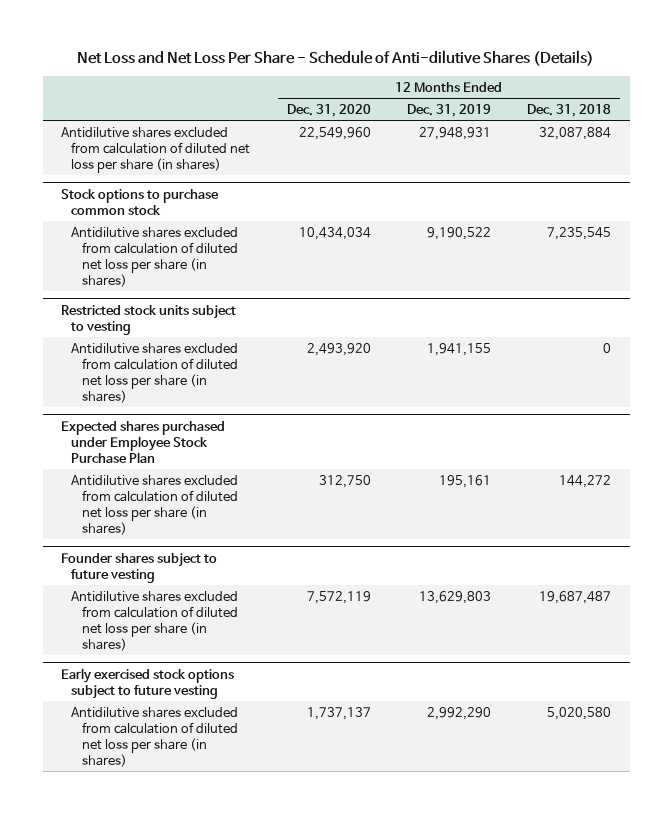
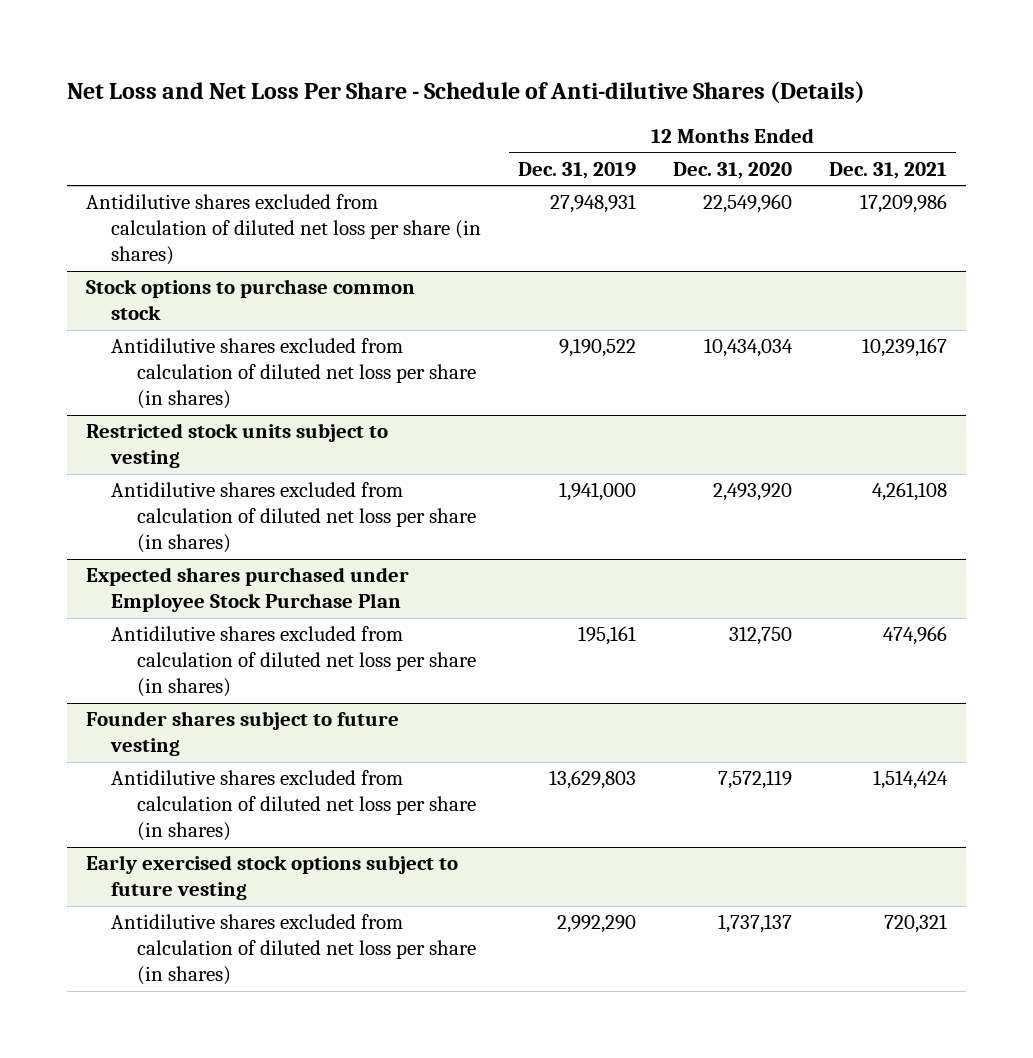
- | 12 Months Ended Dec. 31, 2020 | 12 Months Ended Dec. 31, 2019 | 12 Months Ended Dec. 31, 2018
+ | 12 Months Ended Dec. 31, 2019 | 12 Months Ended Dec. 31, 2020 | 12 Months Ended Dec. 31, 2021
@ Restricted stock units subject to vesting
- Antidilutive shares excluded from calculation of diluted net loss per share (in shares) | 2,493,920 | 1,941,155 | 0
+ Antidilutive shares excluded from calculation of diluted net loss per share (in shares) | 1,941,000 | 2,493,920 | 4,261,108

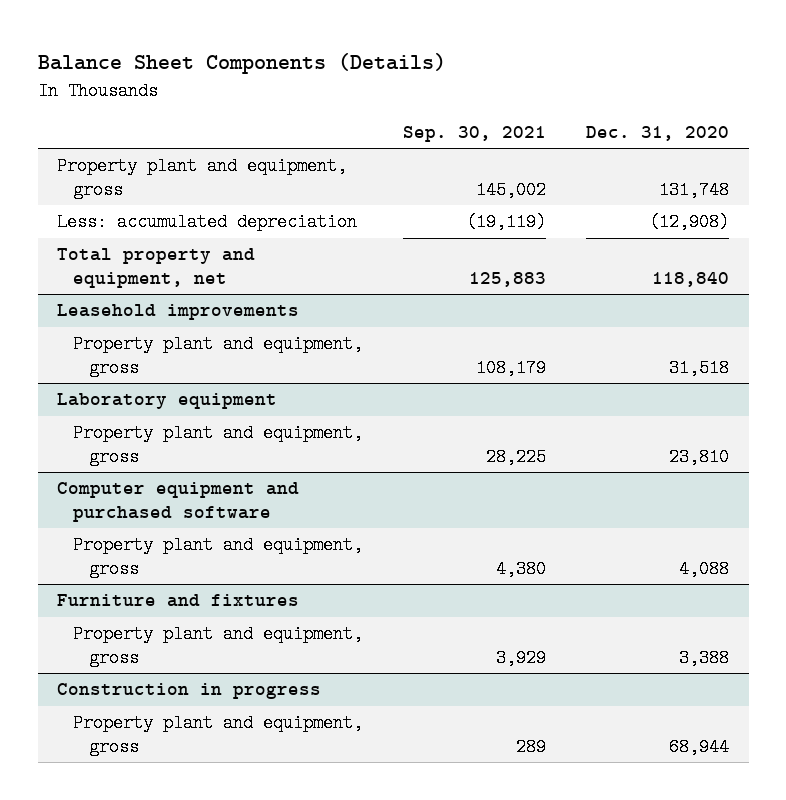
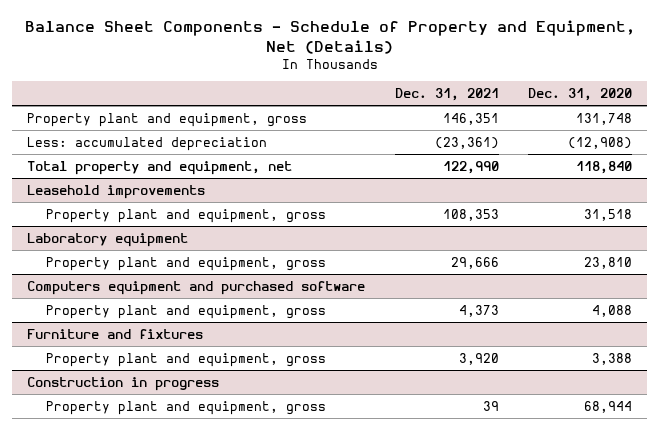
- Balance Sheet Components (Details)
+ Balance Sheet Components - Schedule of Property and Equipment, Net (Details)
- | Sep. 30, 2021 | Dec. 31, 2020
+ | Dec. 31, 2021 | Dec. 31, 2020
- Computer equipment and purchased software
+ Computers equipment and purchased software

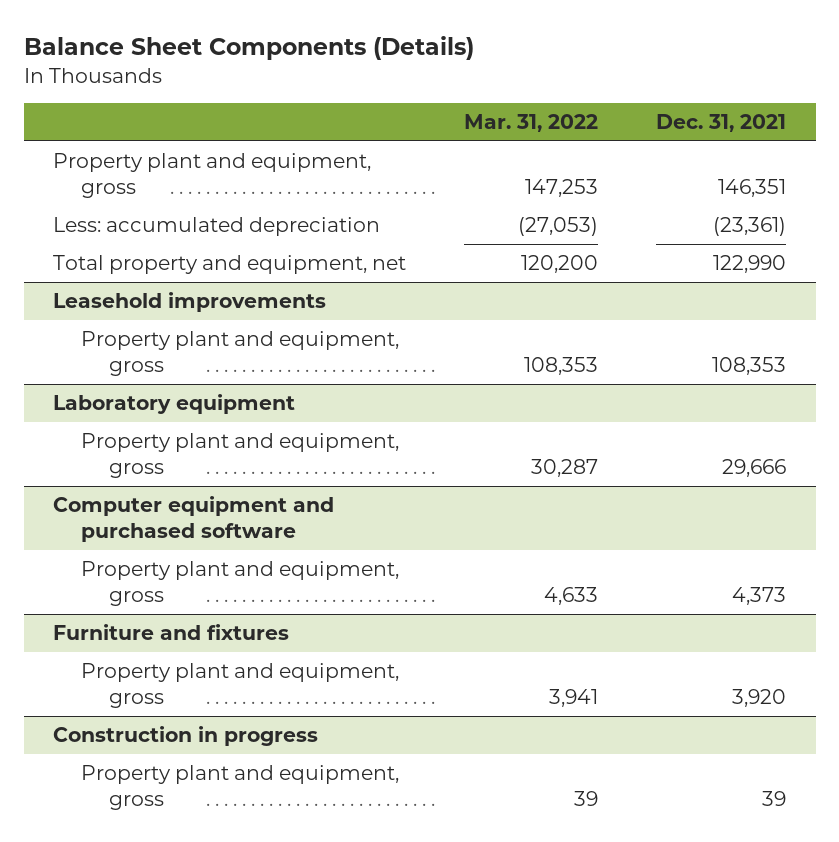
- Balance Sheet Components - Schedule of Property and Equipment, Net (Details)
+ Balance Sheet Components (Details)
- | Dec. 31, 2021 | Dec. 31, 2020
+ | Mar. 31, 2022 | Dec. 31, 2021
- Computers equipment and purchased software
+ Computer equipment and purchased software

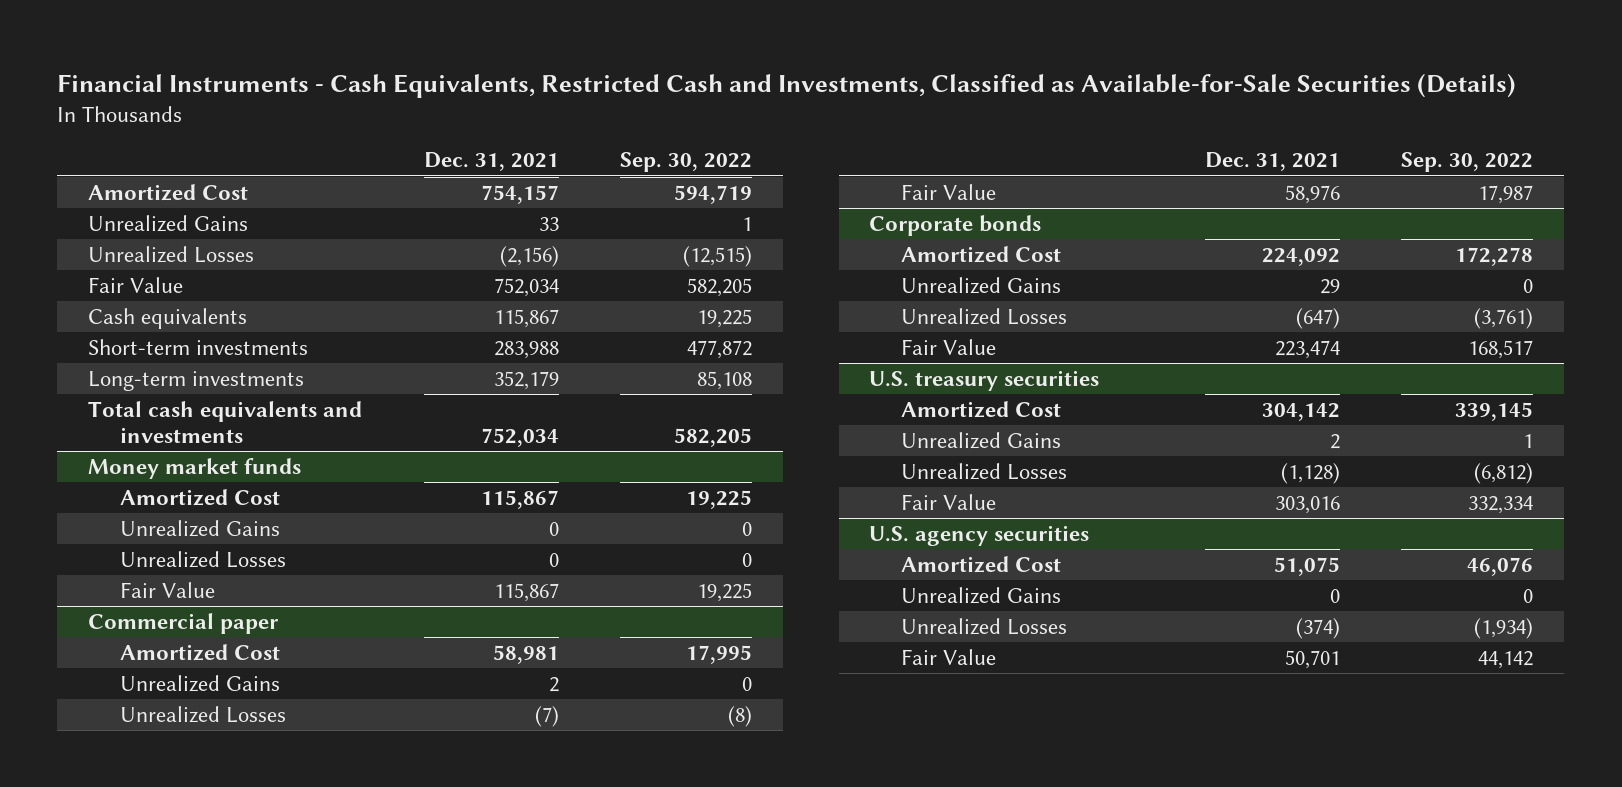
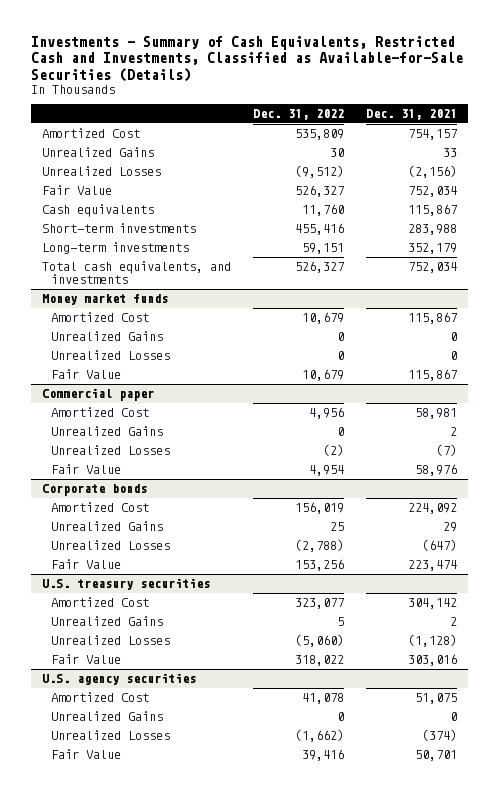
- Financial Instruments - Cash Equivalents, Restricted Cash and Investments, Classified as Available-for-Sale Securities (Details)
+ Investments - Summary of Cash Equivalents, Restricted Cash and Investments, Classified as Available-for-Sale Securities (Details)
- | Dec. 31, 2021 | Sep. 30, 2022
+ | Dec. 31, 2022 | Dec. 31, 2021
- Total cash equivalents and investments | 752,034 | 582,205
+ Total cash equivalents, and investments | 526,327 | 752,034

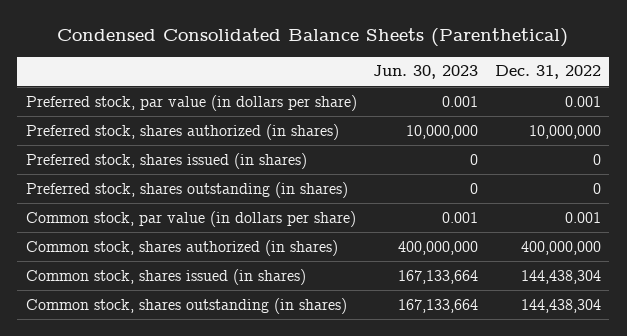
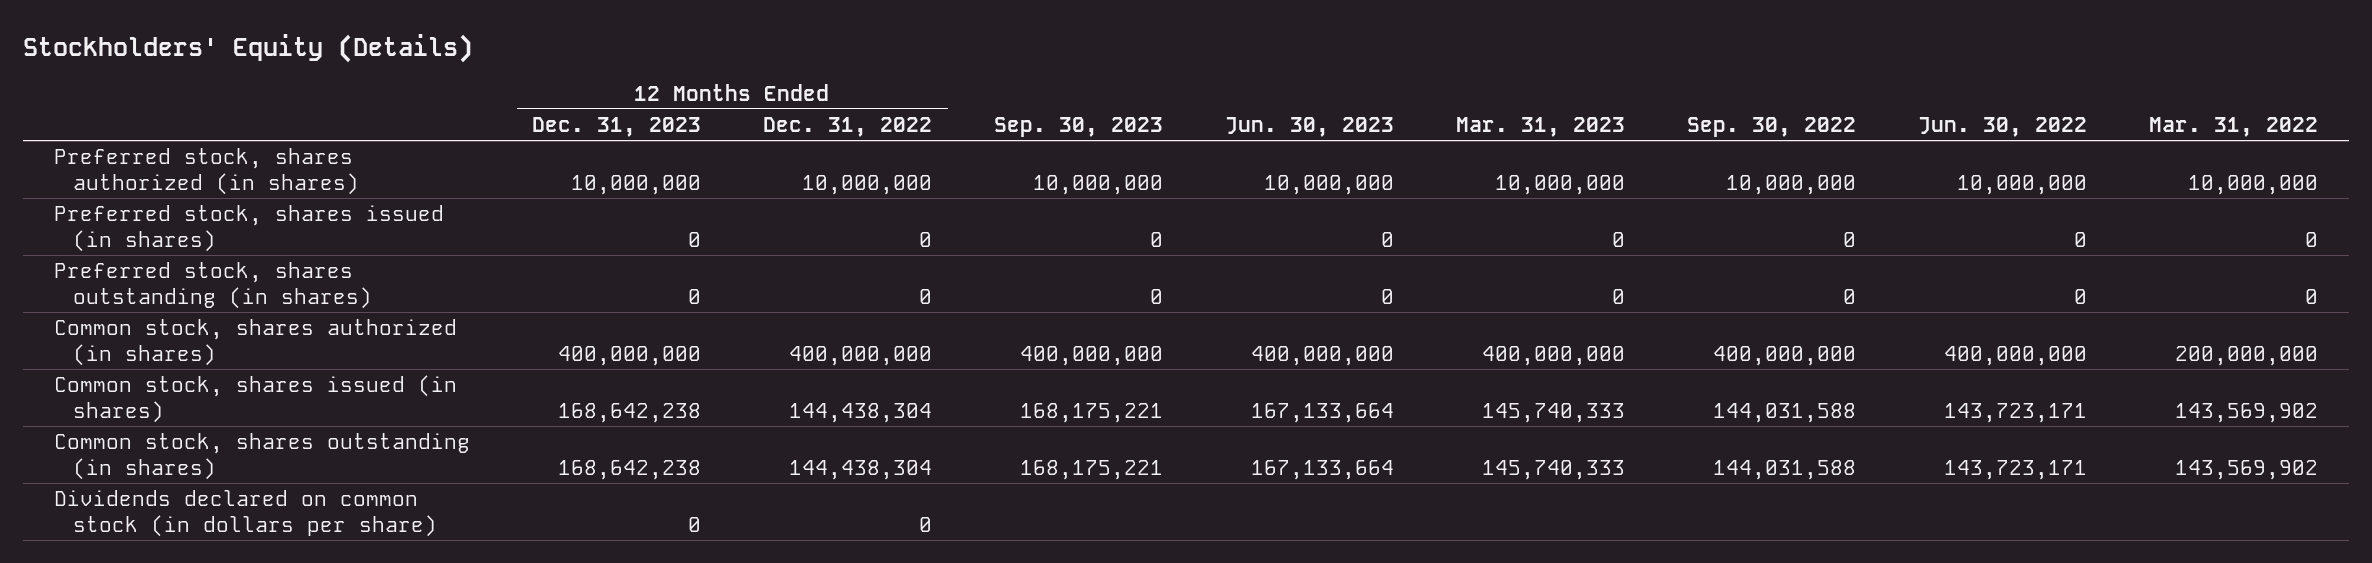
- Condensed Consolidated Balance Sheets (Parenthetical)
+ Stockholders' Equity (Details)
- | Jun. 30, 2023 | Dec. 31, 2022
+ | 12 Months Ended Dec. 31, 2023 | 12 Months Ended Dec. 31, 2022 | Sep. 30, 2023 | Jun. 30, 2023 | Mar. 31, 2023 | Sep. 30, 2022 | Jun. 30, 2022 | Mar. 31, 2022
- Preferred stock, par value (in dollars per share) | 0.001 | 0.001
- Common stock, par value (in dollars per share) | 0.001 | 0.001
+ Dividends declared on common stock (in dollars per share) | 0 | 0 | | | | | |

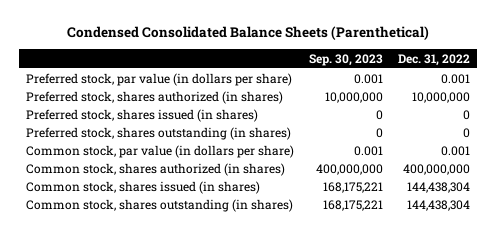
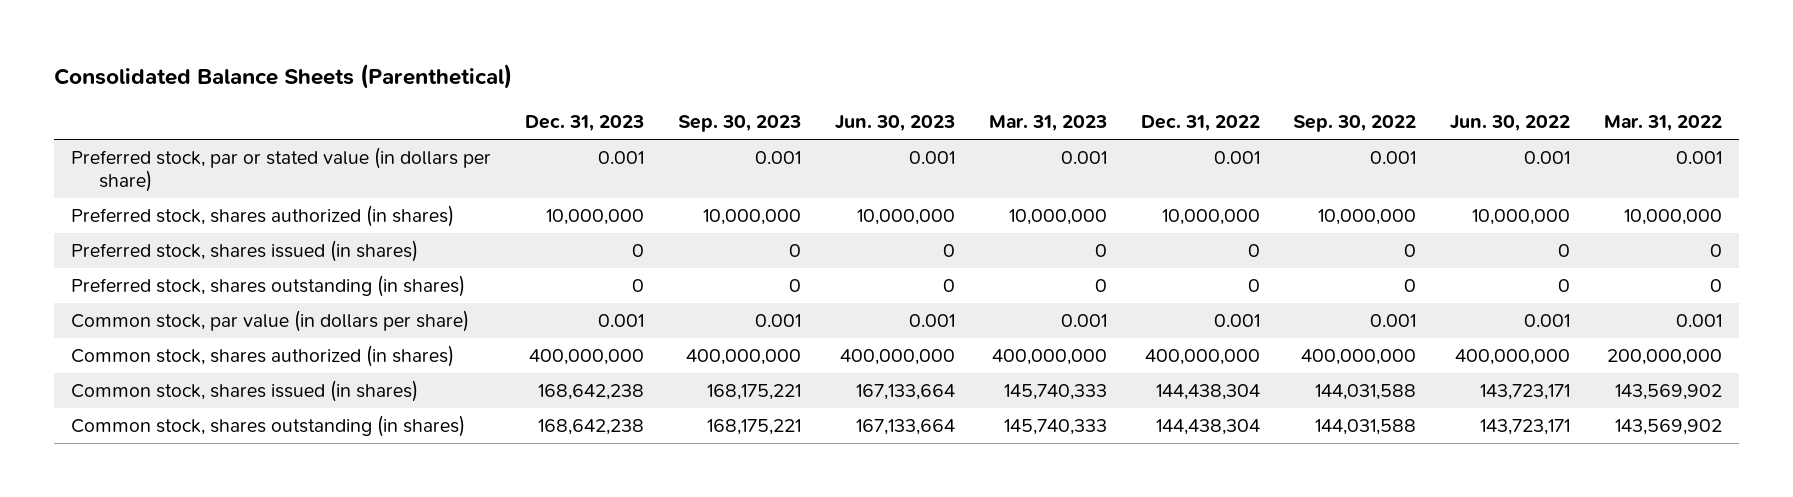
- Condensed Consolidated Balance Sheets (Parenthetical)
+ Consolidated Balance Sheets (Parenthetical)
- | Sep. 30, 2023 | Dec. 31, 2022
+ | Dec. 31, 2023 | Sep. 30, 2023 | Jun. 30, 2023 | Mar. 31, 2023 | Dec. 31, 2022 | Sep. 30, 2022 | Jun. 30, 2022 | Mar. 31, 2022
- Preferred stock, par value (in dollars per share) | 0.001 | 0.001
+ Preferred stock, par or stated value (in dollars per share) | 0.001 | 0.001 | 0.001 | 0.001 | 0.001 | 0.001 | 0.001 | 0.001

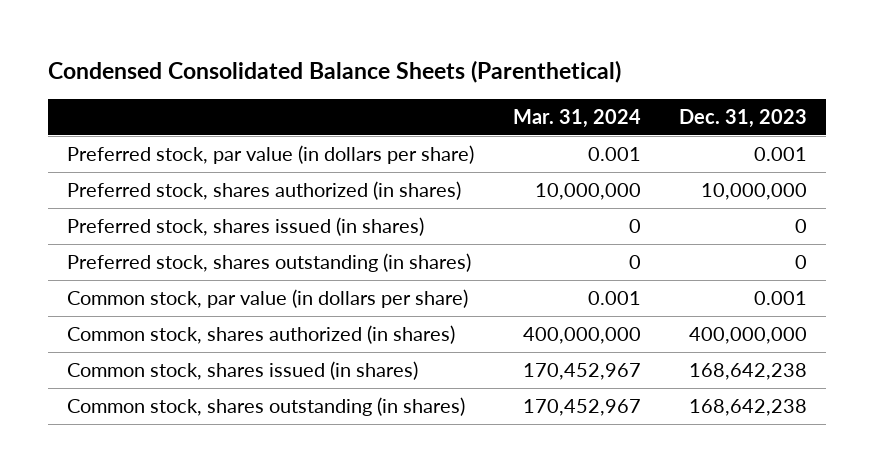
- Consolidated Balance Sheets (Parenthetical)
+ Condensed Consolidated Balance Sheets (Parenthetical)
- | Dec. 31, 2023 | Sep. 30, 2023 | Jun. 30, 2023 | Mar. 31, 2023 | Dec. 31, 2022 | Sep. 30, 2022 | Jun. 30, 2022 | Mar. 31, 2022
+ | Mar. 31, 2024 | Dec. 31, 2023
- Preferred stock, par or stated value (in dollars per share) | 0.001 | 0.001 | 0.001 | 0.001 | 0.001 | 0.001 | 0.001 | 0.001
+ Preferred stock, par value (in dollars per share) | 0.001 | 0.001

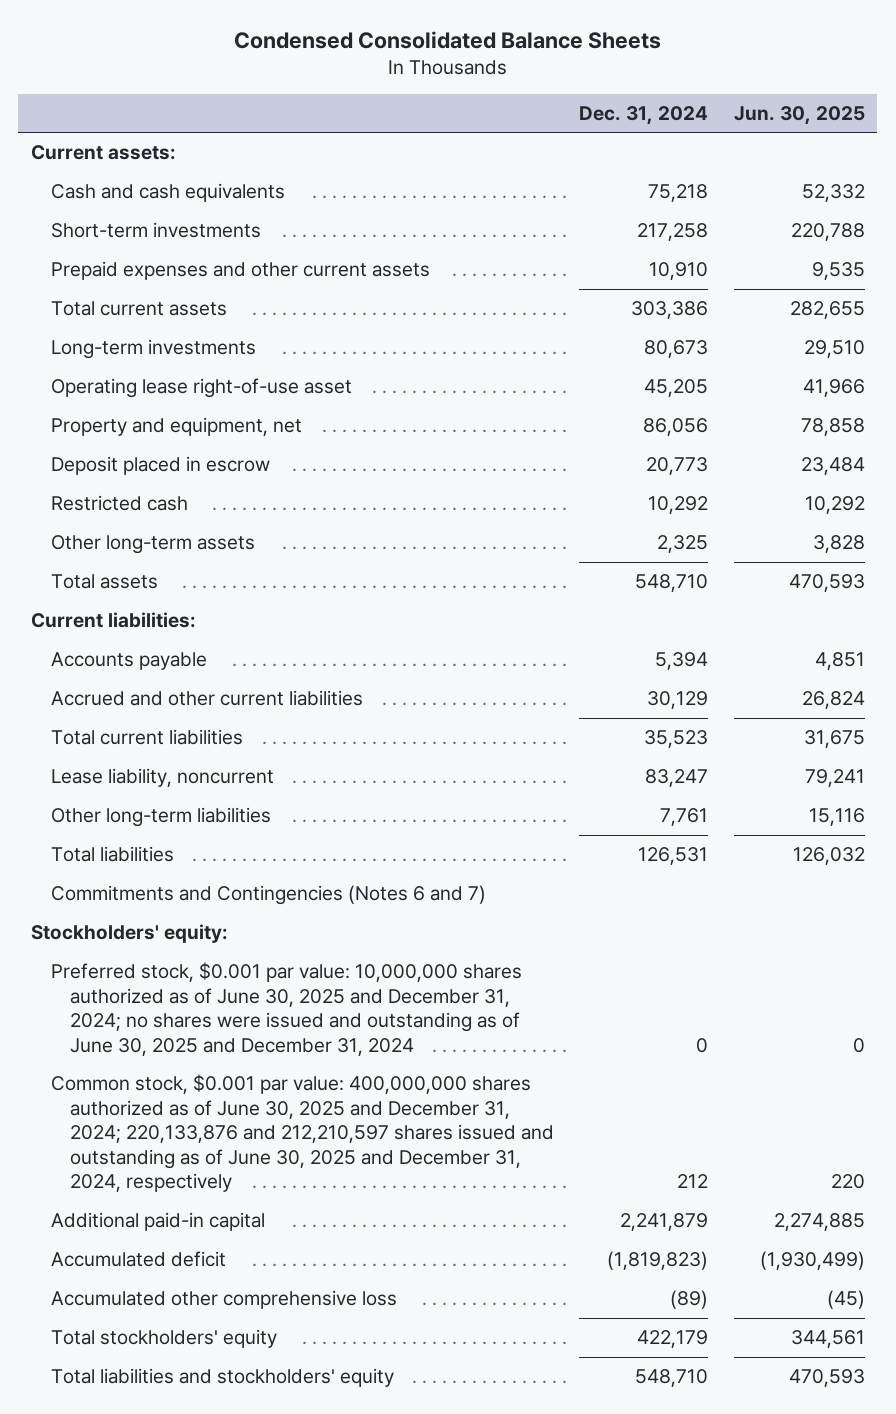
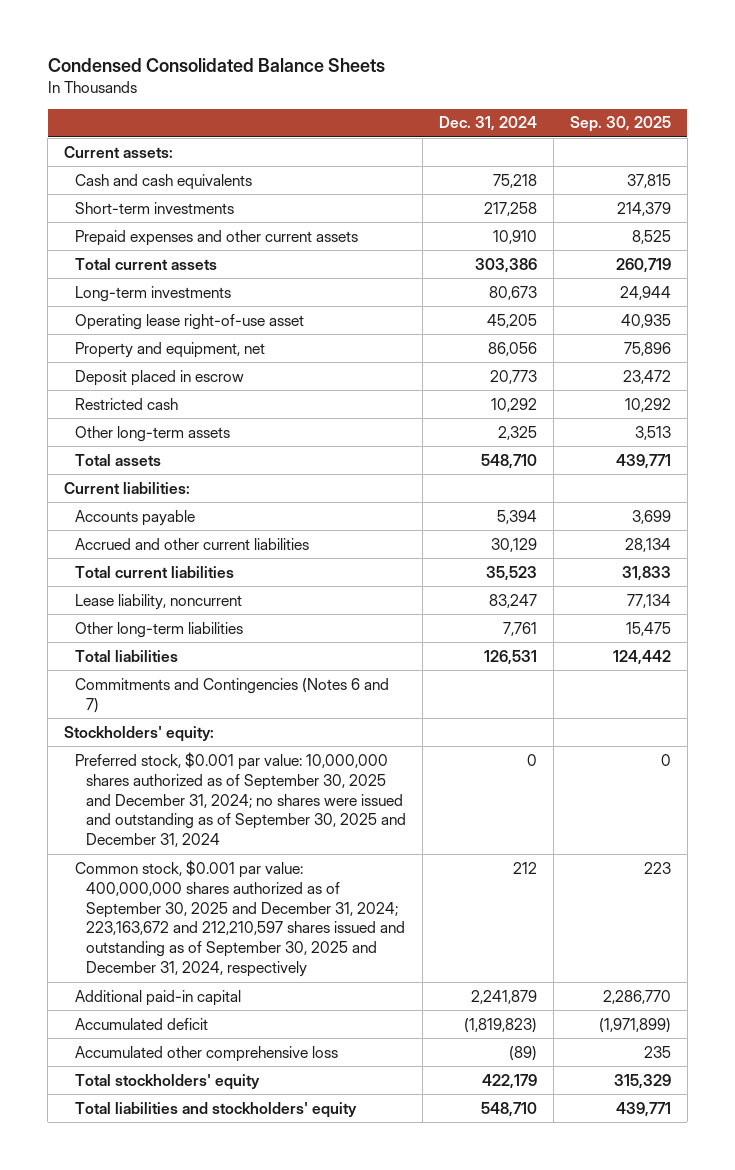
- | Dec. 31, 2024 | Jun. 30, 2025
+ | Dec. 31, 2024 | Sep. 30, 2025
- Preferred stock, $0.001 par value: 10,000,000 shares authorized as of June 30, 2025 and December 31, 2024; no shares were issued and outstanding as of June 30, 2025 and December 31, 2024 | 0 | 0
- Common stock, $0.001 par value: 400,000,000 shares authorized as of June 30, 2025 and December 31, 2024; 220,133,876 and 212,210,597 shares issued and outstanding as of June 30, 2025 and December 31, 2024, respectively | 212 | 220
+ Preferred stock, $0.001 par value: 10,000,000 shares authorized as of September 30, 2025 and December 31, 2024; no shares were issued and outstanding as of September 30, 2025 and December 31, 2024 | 0 | 0
+ Common stock, $0.001 par value: 400,000,000 shares authorized as of September 30, 2025 and December 31, 2024; 223,163,672 and 212,210,597 shares issued and outstanding as of September 30, 2025 and December 31, 2024, respectively | 212 | 223

